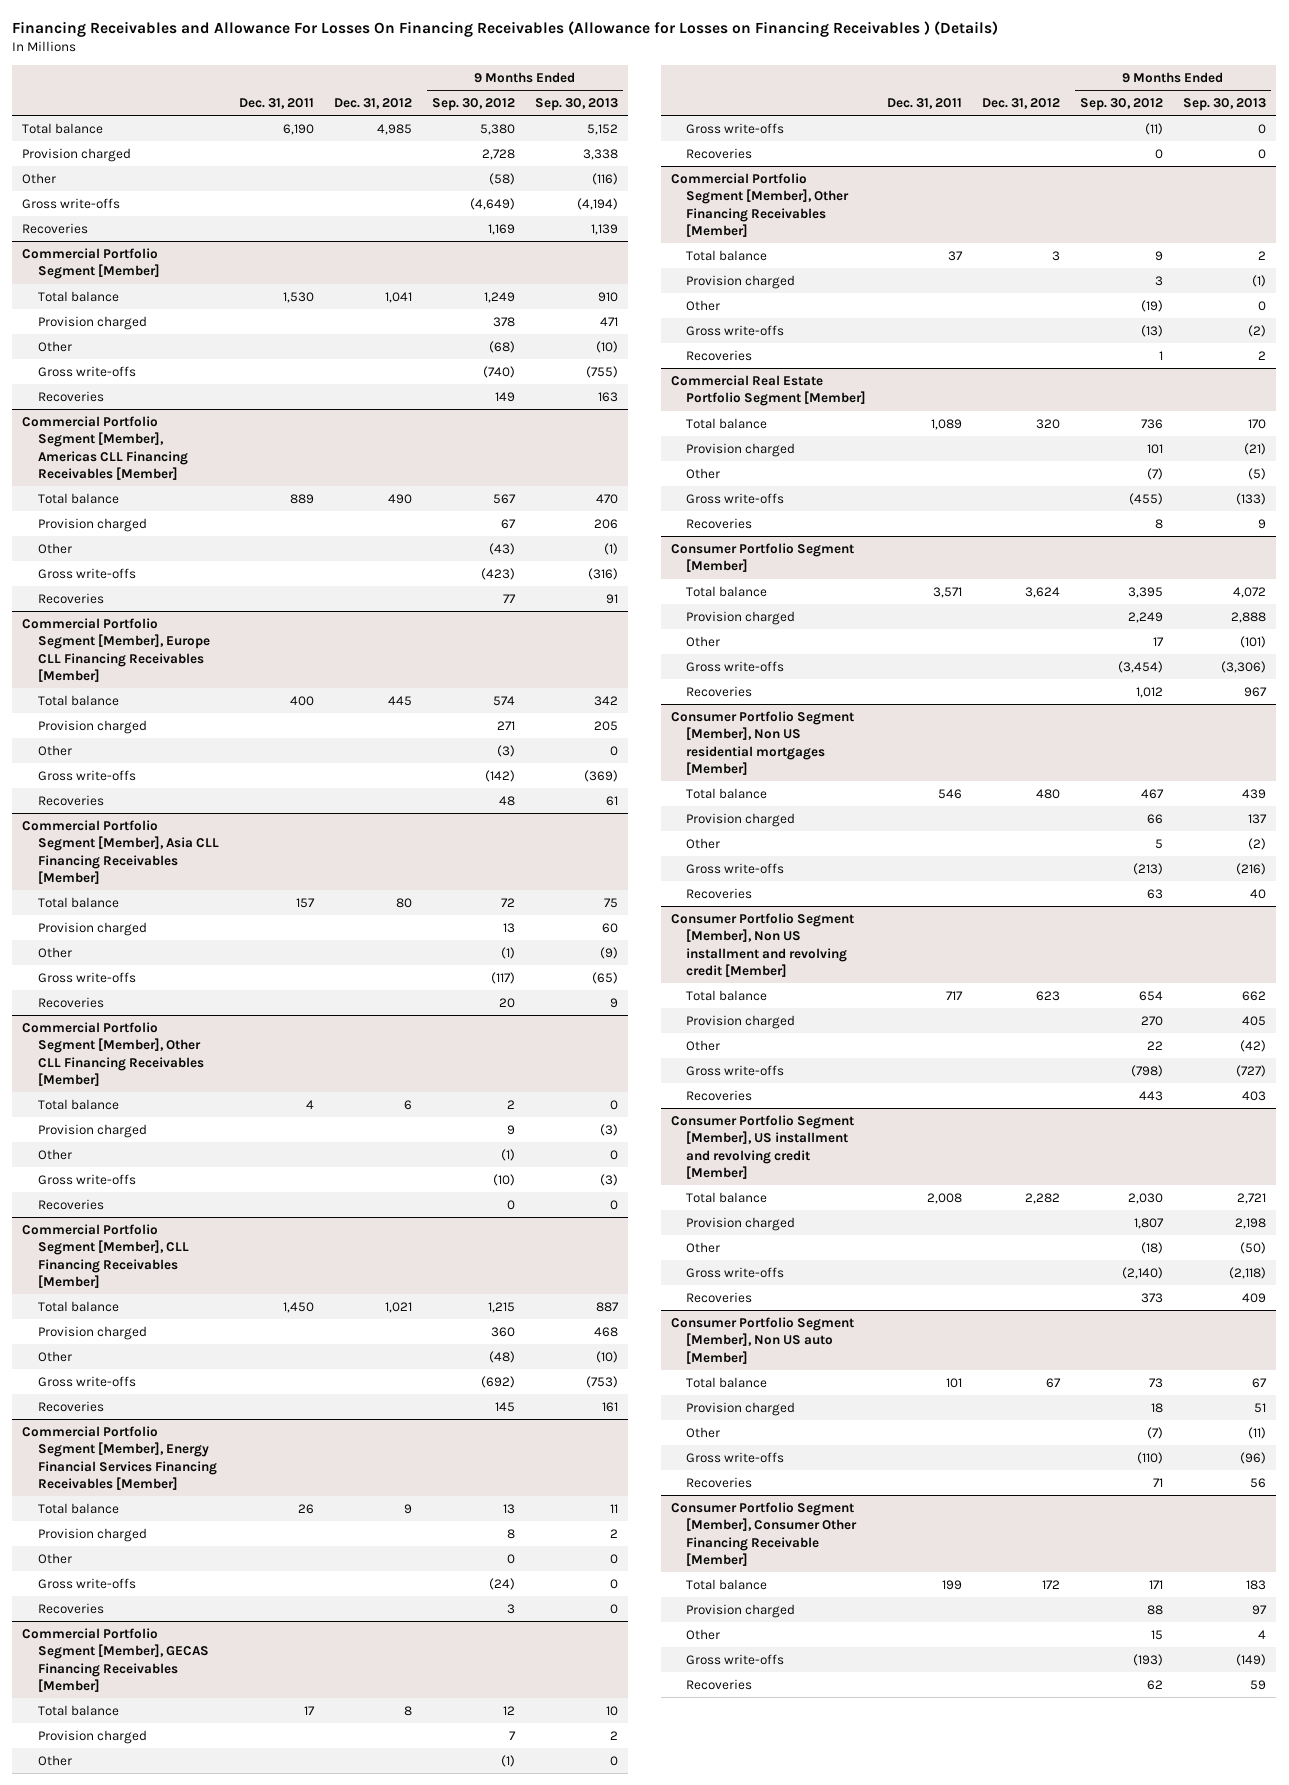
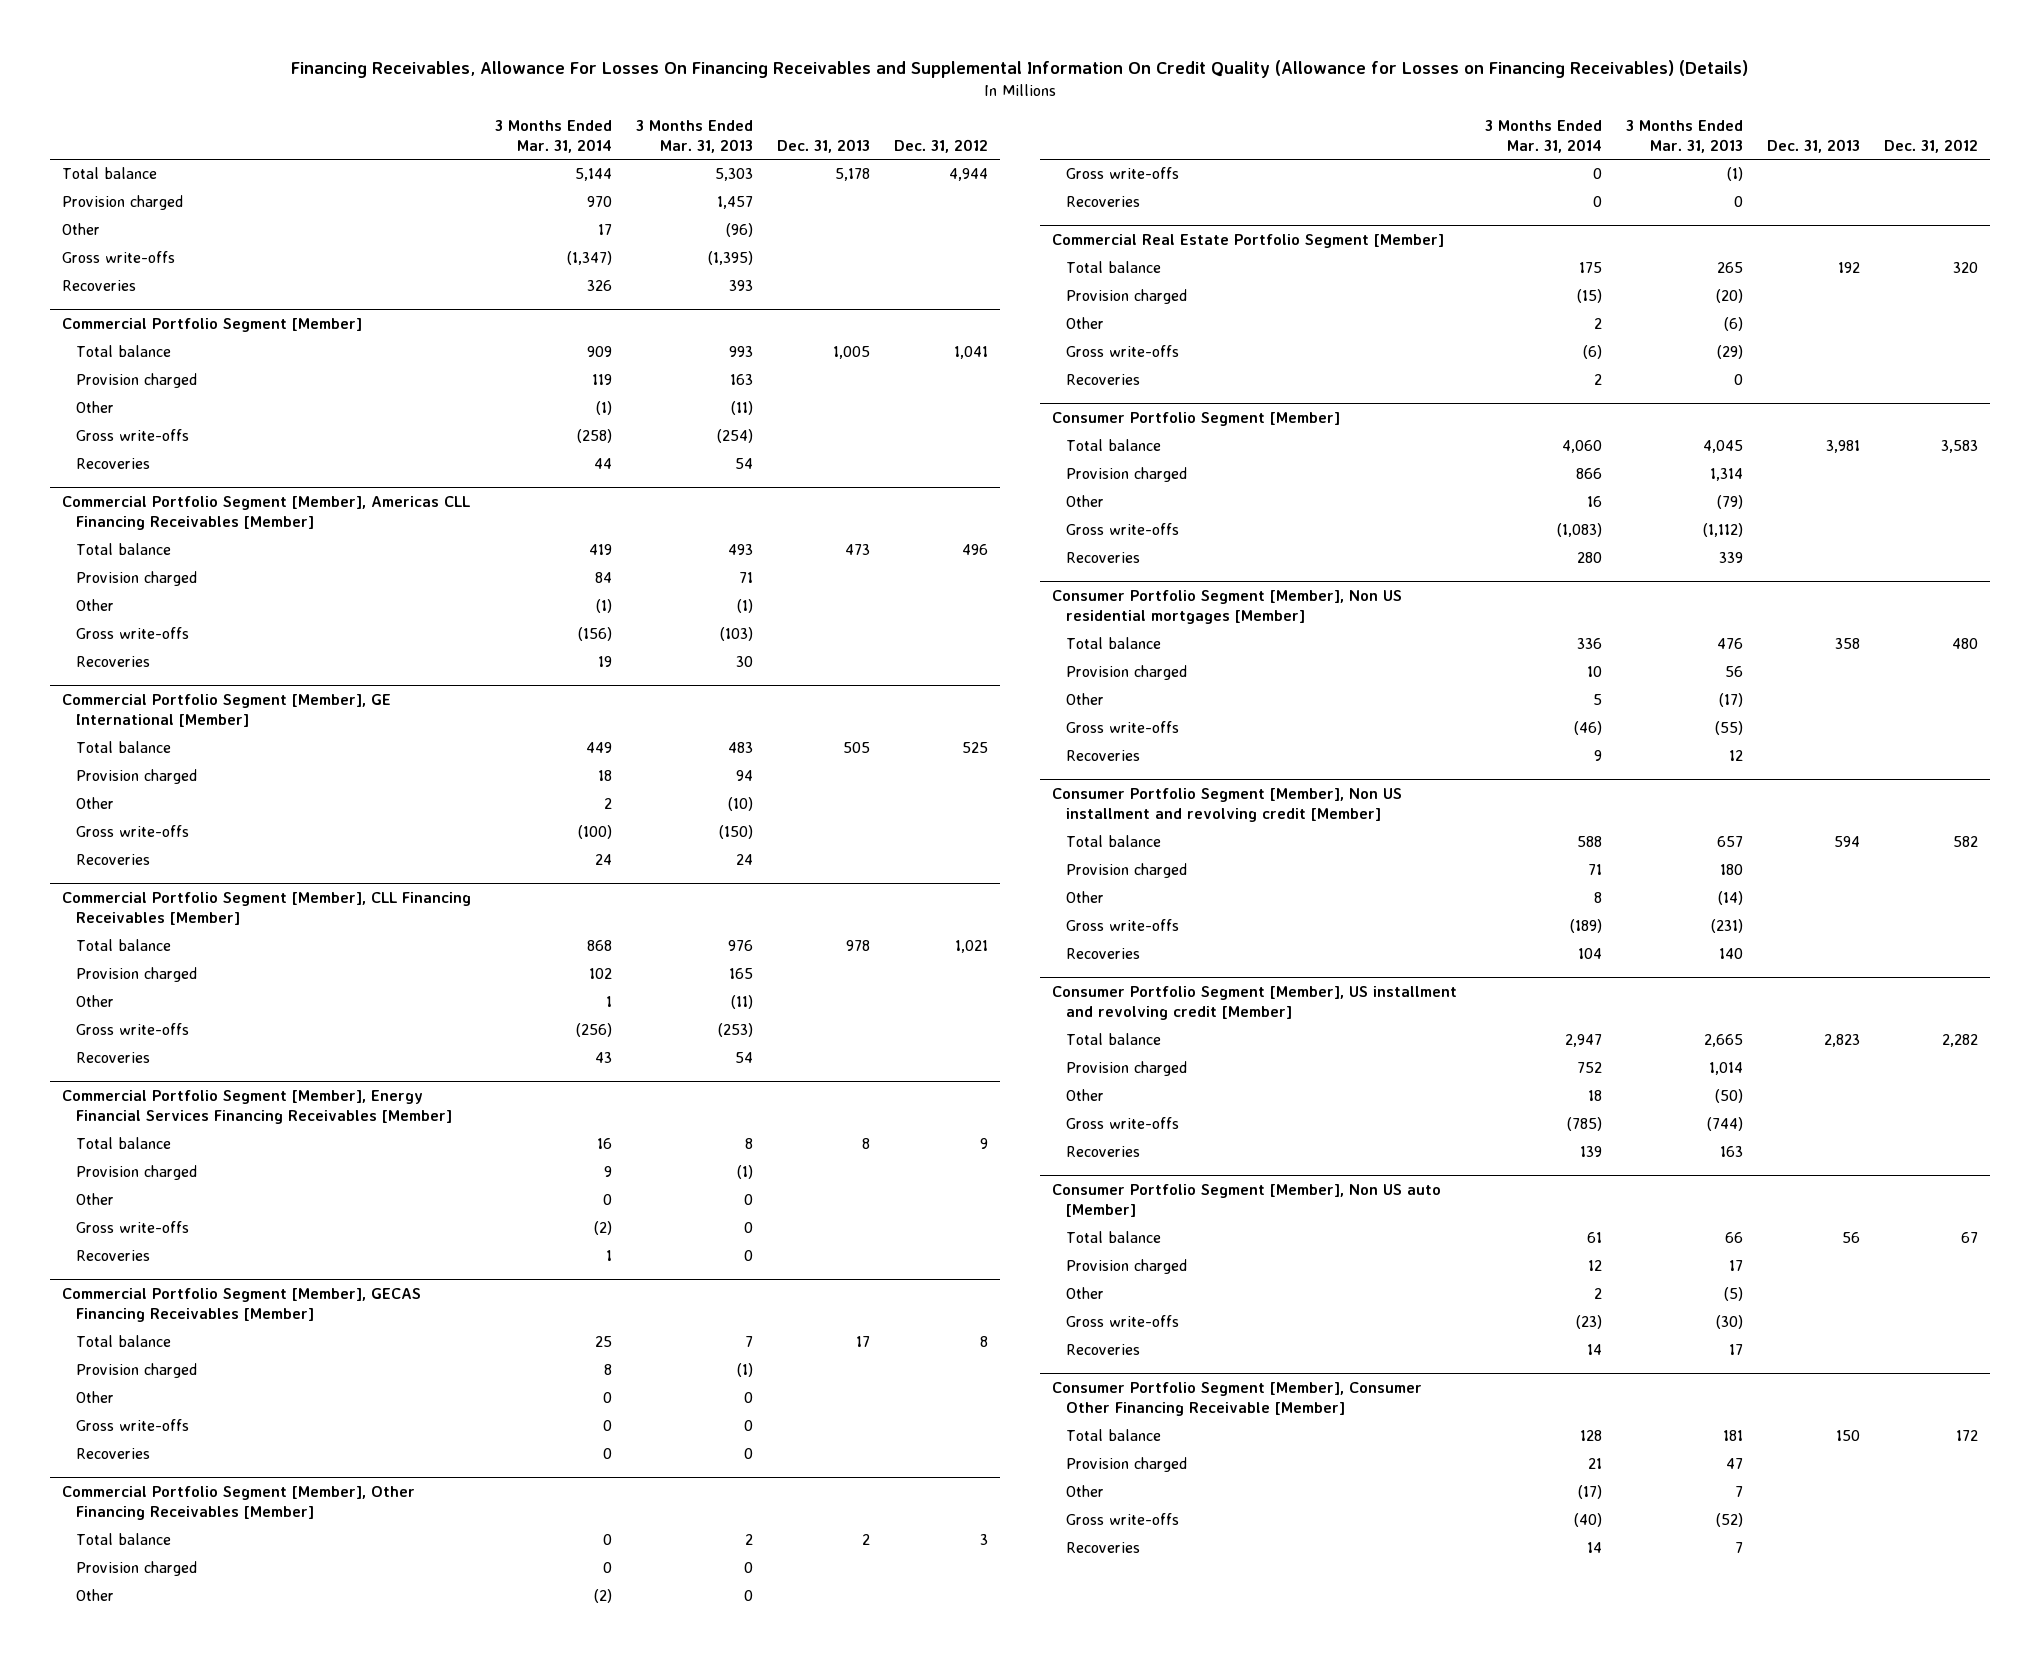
- Financing Receivables and Allowance For Losses On Financing Receivables (Allowance for Losses on Financing Receivables ) (Details)
+ Financing Receivables, Allowance For Losses On Financing Receivables and Supplemental Information On Credit Quality (Allowance for Losses on Financing Receivables) (Details)
- | Dec. 31, 2011 | Dec. 31, 2012 | 9 Months Ended Sep. 30, 2012 | 9 Months Ended Sep. 30, 2013
+ | 3 Months Ended Mar. 31, 2014 | 3 Months Ended Mar. 31, 2013 | Dec. 31, 2013 | Dec. 31, 2012
- Total balance | 6,190 | 4,985 | 5,380 | 5,152
+ Total balance | 5,144 | 5,303 | 5,178 | 4,944
@ Commercial Portfolio Segment [Member], Americas CLL Financing Receivables [Member]
- Total balance | 889 | 490 | 567 | 470
+ Total balance | 419 | 493 | 473 | 496
- Commercial Portfolio Segment [Member], Europe CLL Financing Receivables [Member]
- Total balance | 400 | 445 | 574 | 342
- Provision charged | | | 271 | 205
- Other | | | (3) | 0
- Gross write-offs | | | (142) | (369)
- Recoveries | | | 48 | 61
- Commercial Portfolio Segment [Member], Asia CLL Financing Receivables [Member]
- Total balance | 157 | 80 | 72 | 75
- Provision charged | | | 13 | 60
- Other | | | (1) | (9)
- Gross write-offs | | | (117) | (65)
- Recoveries | | | 20 | 9
- Commercial Portfolio Segment [Member], Other CLL Financing Receivables [Member]
- Total balance | 4 | 6 | 2 | 0
- Provision charged | | | 9 | (3)
- Other | | | (1) | 0
- Gross write-offs | | | (10) | (3)
- Recoveries | | | 0 | 0
+ Commercial Portfolio Segment [Member], GE International [Member]
+ Total balance | 449 | 483 | 505 | 525
+ Provision charged | 18 | 94 | |
+ Other | 2 | (10) | |
+ Gross write-offs | (100) | (150) | |
+ Recoveries | 24 | 24 | |
@ Consumer Portfolio Segment [Member]
- Total balance | 3,571 | 3,624 | 3,395 | 4,072
+ Total balance | 4,060 | 4,045 | 3,981 | 3,583
@ Consumer Portfolio Segment [Member], Non US installment and revolving credit [Member]
- Total balance | 717 | 623 | 654 | 662
+ Total balance | 588 | 657 | 594 | 582

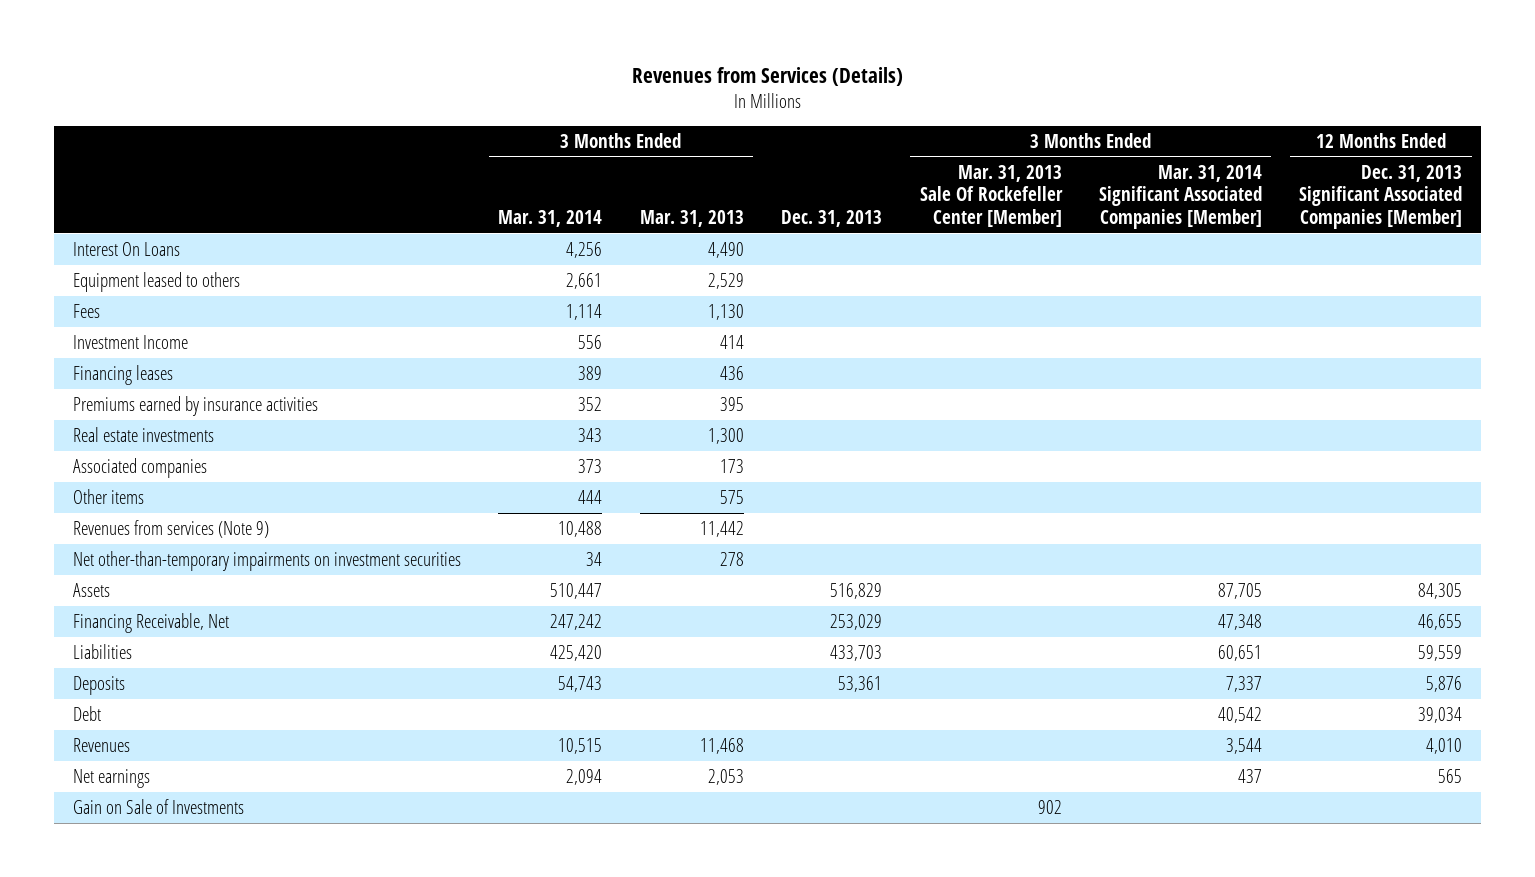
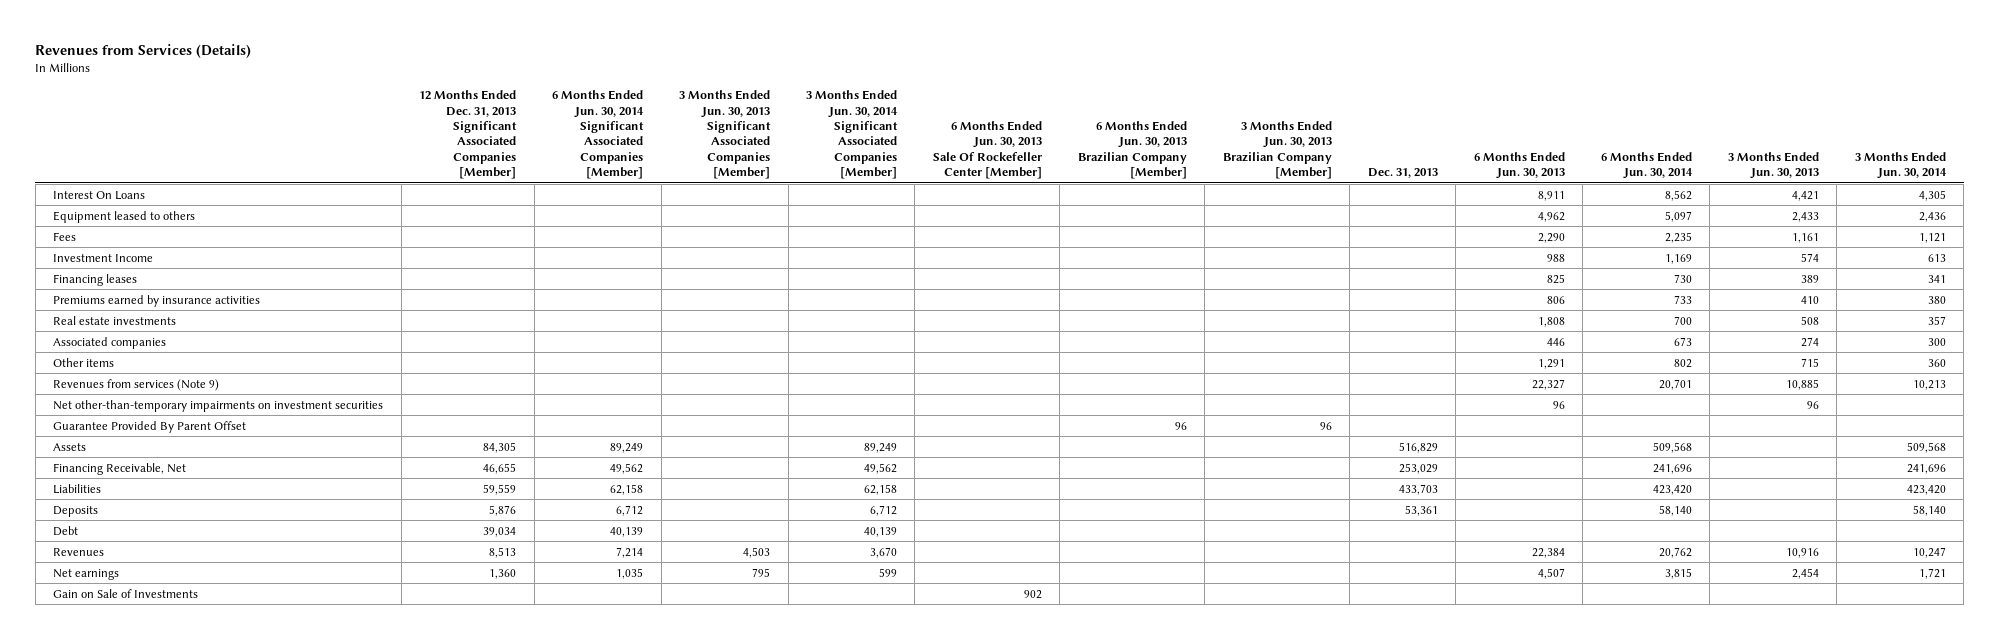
- | 3 Months Ended Mar. 31, 2014 | 3 Months Ended Mar. 31, 2013 | Dec. 31, 2013 | 3 Months Ended Mar. 31, 2013 Sale Of Rockefeller Center [Member] | 3 Months Ended Mar. 31, 2014 Significant Associated Companies [Member] | 12 Months Ended Dec. 31, 2013 Significant Associated Companies [Member]
+ | 12 Months Ended Dec. 31, 2013 Significant Associated Companies [Member] | 6 Months Ended Jun. 30, 2014 Significant Associated Companies [Member] | 3 Months Ended Jun. 30, 2013 Significant Associated Companies [Member] | 3 Months Ended Jun. 30, 2014 Significant Associated Companies [Member] | 6 Months Ended Jun. 30, 2013 Sale Of Rockefeller Center [Member] | 6 Months Ended Jun. 30, 2013 Brazilian Company [Member] | 3 Months Ended Jun. 30, 2013 Brazilian Company [Member] | Dec. 31, 2013 | 6 Months Ended Jun. 30, 2013 | 6 Months Ended Jun. 30, 2014 | 3 Months Ended Jun. 30, 2013 | 3 Months Ended Jun. 30, 2014
+ Guarantee Provided By Parent Offset | | | | | | 96 | 96 | | | | |
- Revenues | 10,515 | 11,468 | | | 3,544 | 4,010
- Net earnings | 2,094 | 2,053 | | | 437 | 565
+ Revenues | 8,513 | 7,214 | 4,503 | 3,670 | | | | | 22,384 | 20,762 | 10,916 | 10,247
+ Net earnings | 1,360 | 1,035 | 795 | 599 | | | | | 4,507 | 3,815 | 2,454 | 1,721

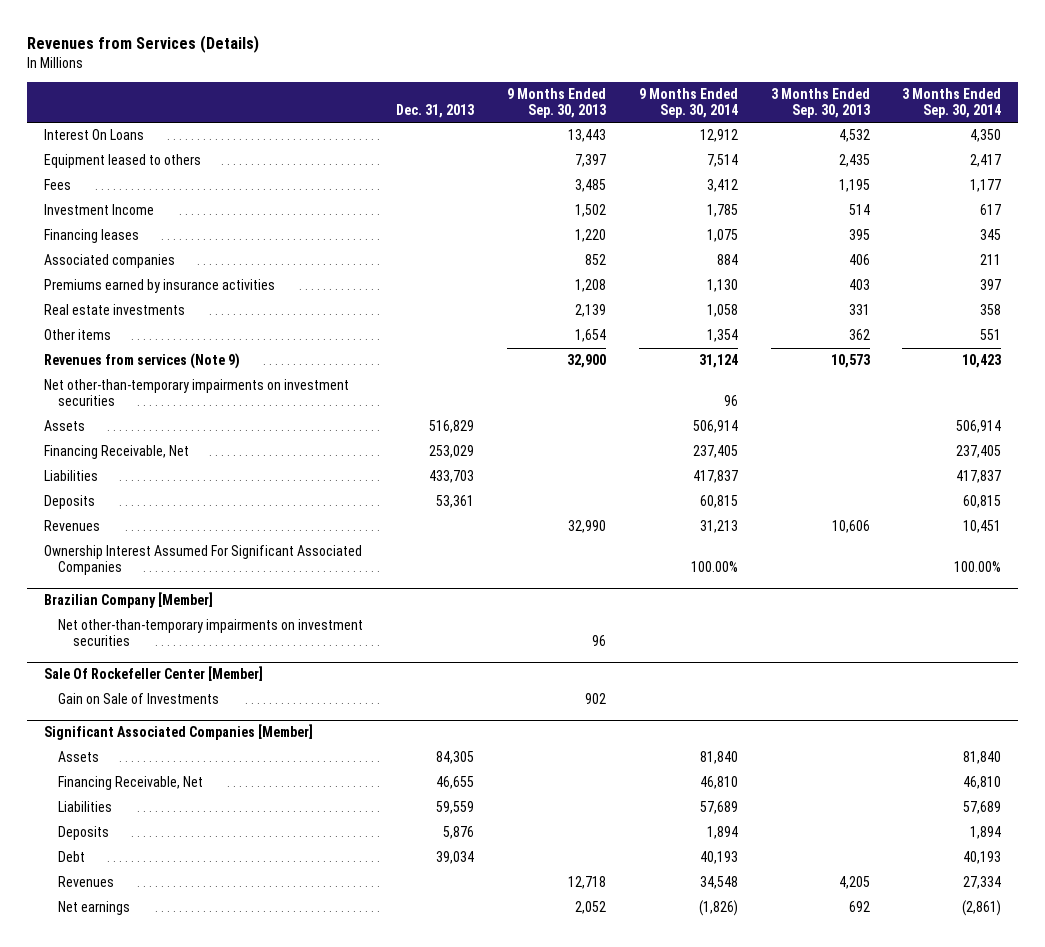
- | 12 Months Ended Dec. 31, 2013 Significant Associated Companies [Member] | 6 Months Ended Jun. 30, 2014 Significant Associated Companies [Member] | 3 Months Ended Jun. 30, 2013 Significant Associated Companies [Member] | 3 Months Ended Jun. 30, 2014 Significant Associated Companies [Member] | 6 Months Ended Jun. 30, 2013 Sale Of Rockefeller Center [Member] | 6 Months Ended Jun. 30, 2013 Brazilian Company [Member] | 3 Months Ended Jun. 30, 2013 Brazilian Company [Member] | Dec. 31, 2013 | 6 Months Ended Jun. 30, 2013 | 6 Months Ended Jun. 30, 2014 | 3 Months Ended Jun. 30, 2013 | 3 Months Ended Jun. 30, 2014
+ | Dec. 31, 2013 | 9 Months Ended Sep. 30, 2013 | 9 Months Ended Sep. 30, 2014 | 3 Months Ended Sep. 30, 2013 | 3 Months Ended Sep. 30, 2014
moved up: Associated companies | | 852 | 884 | 406 | 211
- Guarantee Provided By Parent Offset | | | | | | 96 | 96 | | | | |
- Debt | 39,034 | 40,139 | | 40,139 | | | | | | | |
- Net earnings | 1,360 | 1,035 | 795 | 599 | | | | | 4,507 | 3,815 | 2,454 | 1,721
- Gain on Sale of Investments | | | | | 902 | | | | | | |
+ Ownership Interest Assumed For Significant Associated Companies | | | 100.00% | | 100.00%
+ Brazilian Company [Member]
+ Net other-than-temporary impairments on investment securities | | 96 | | |
+ Sale Of Rockefeller Center [Member]
+ Gain on Sale of Investments | | 902 | | |
+ Significant Associated Companies [Member]
+ Assets | 84,305 | | 81,840 | | 81,840
+ Financing Receivable, Net | 46,655 | | 46,810 | | 46,810
+ Liabilities | 59,559 | | 57,689 | | 57,689
+ Deposits | 5,876 | | 1,894 | | 1,894
+ Debt | 39,034 | | 40,193 | | 40,193
+ Revenues | | 12,718 | 34,548 | 4,205 | 27,334
+ Net earnings | | 2,052 | (1,826) | 692 | (2,861)

